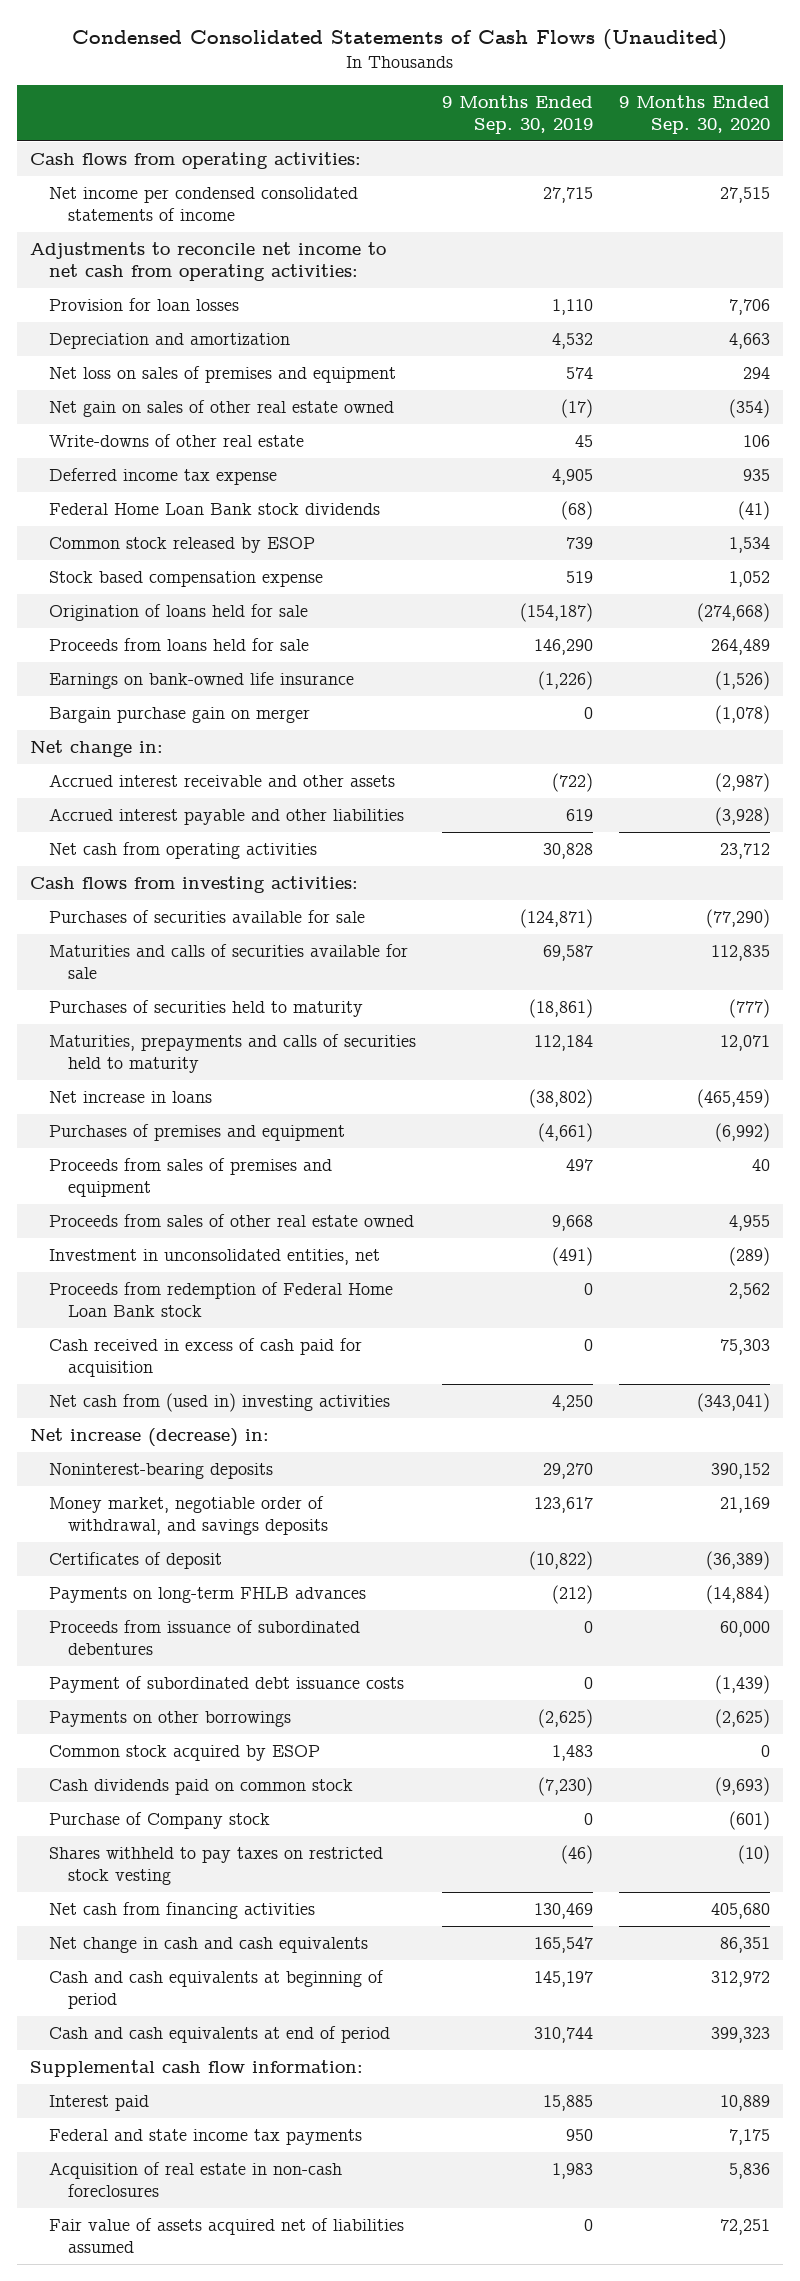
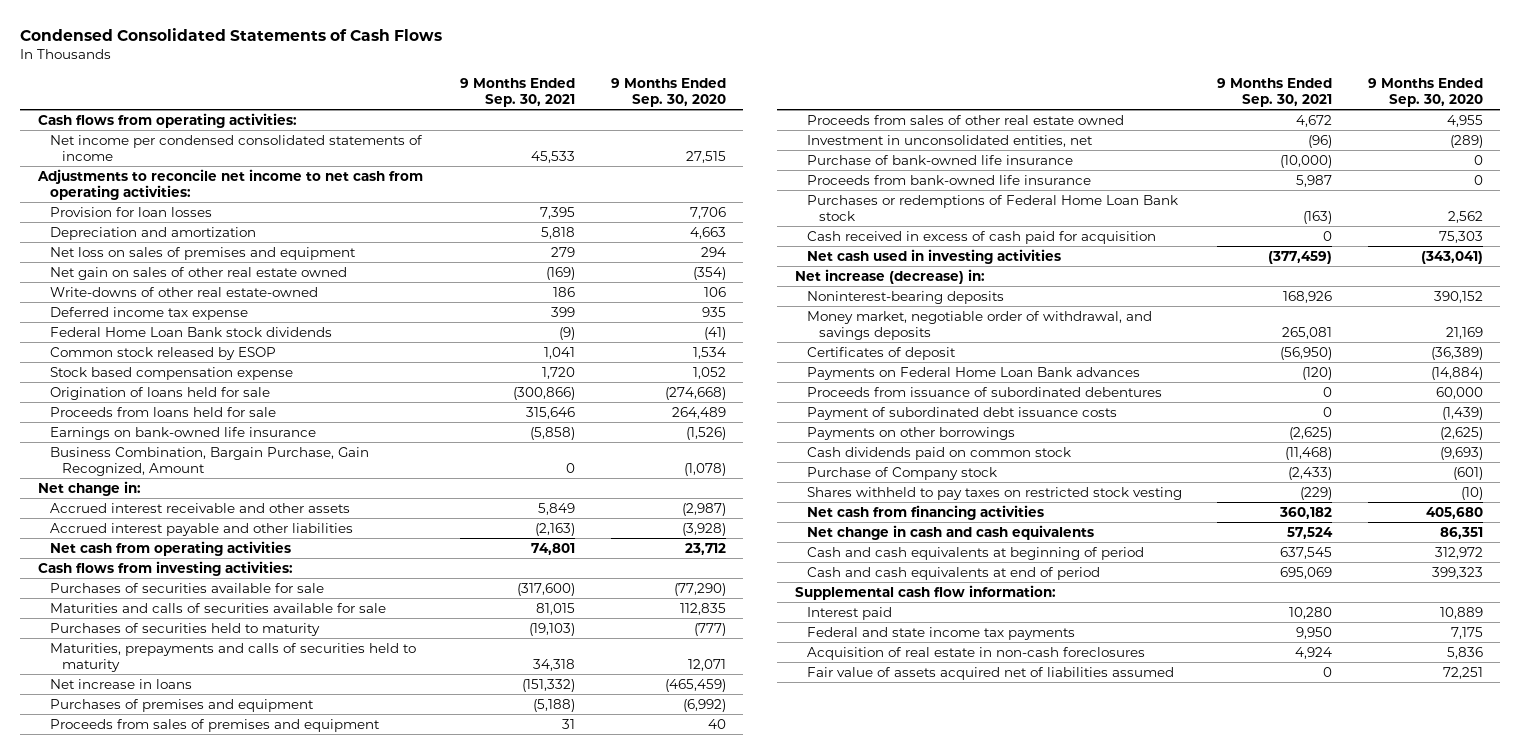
- Condensed Consolidated Statements of Cash Flows (Unaudited)
+ Condensed Consolidated Statements of Cash Flows
- | 9 Months Ended Sep. 30, 2019 | 9 Months Ended Sep. 30, 2020
+ | 9 Months Ended Sep. 30, 2021 | 9 Months Ended Sep. 30, 2020
- Write-downs of other real estate | 45 | 106
+ Write-downs of other real estate-owned | 186 | 106
- Bargain purchase gain on merger | 0 | (1,078)
+ Business Combination, Bargain Purchase, Gain Recognized, Amount | 0 | (1,078)
- Proceeds from redemption of Federal Home Loan Bank stock | 0 | 2,562
+ Purchase of bank-owned life insurance | (10,000) | 0
+ Proceeds from bank-owned life insurance | 5,987 | 0
+ Purchases or redemptions of Federal Home Loan Bank stock | (163) | 2,562
- Net cash from (used in) investing activities | 4,250 | (343,041)
+ Net cash used in investing activities | (377,459) | (343,041)
- Payments on long-term FHLB advances | (212) | (14,884)
+ Payments on Federal Home Loan Bank advances | (120) | (14,884)
- Common stock acquired by ESOP | 1,483 | 0

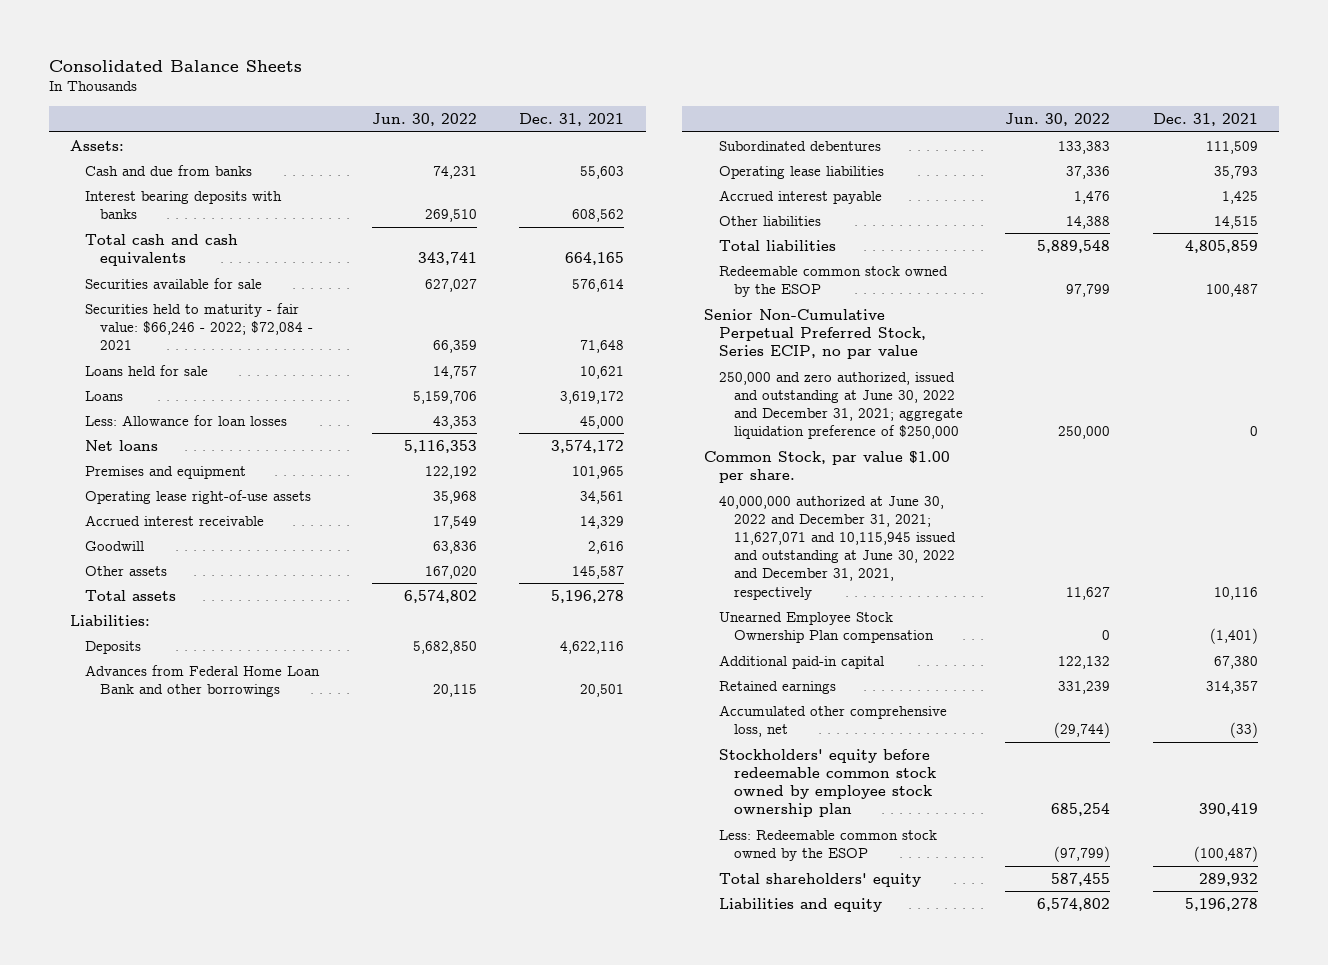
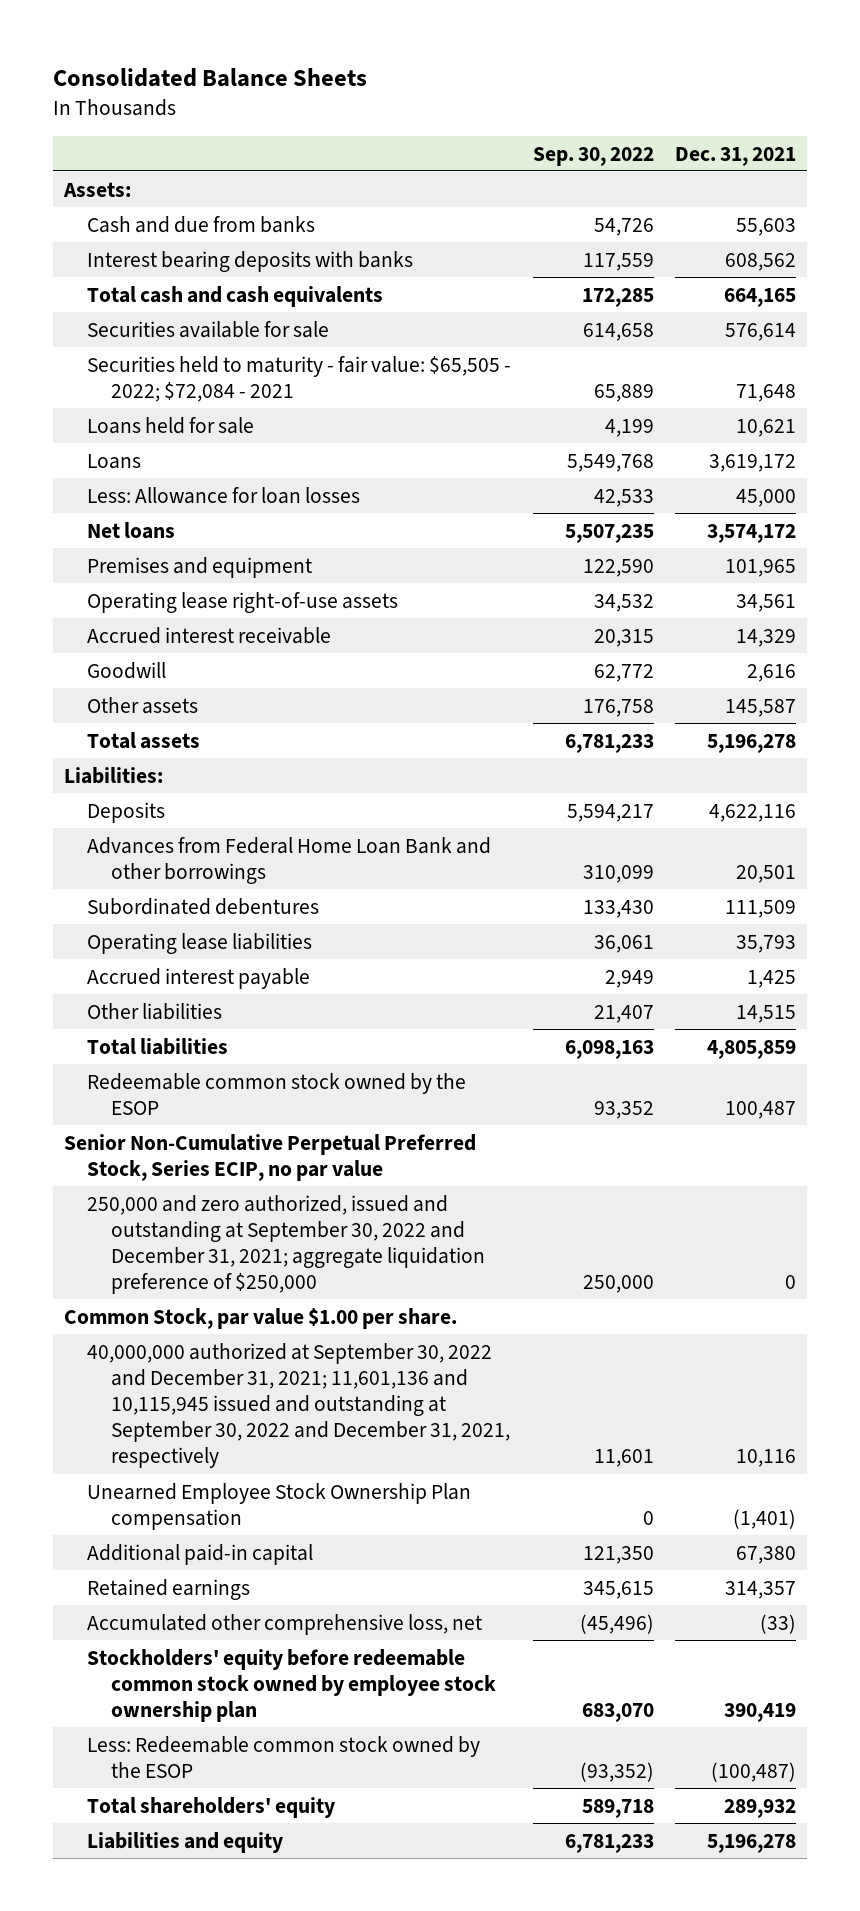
- | Jun. 30, 2022 | Dec. 31, 2021
+ | Sep. 30, 2022 | Dec. 31, 2021
- Securities held to maturity - fair value: $66,246 - 2022; $72,084 - 2021 | 66,359 | 71,648
+ Securities held to maturity - fair value: $65,505 - 2022; $72,084 - 2021 | 65,889 | 71,648
- 250,000 and zero authorized, issued and outstanding at June 30, 2022 and December 31, 2021; aggregate liquidation preference of $250,000 | 250,000 | 0
+ 250,000 and zero authorized, issued and outstanding at September 30, 2022 and December 31, 2021; aggregate liquidation preference of $250,000 | 250,000 | 0
- 40,000,000 authorized at June 30, 2022 and December 31, 2021; 11,627,071 and 10,115,945 issued and outstanding at June 30, 2022 and December 31, 2021, respectively | 11,627 | 10,116
+ 40,000,000 authorized at September 30, 2022 and December 31, 2021; 11,601,136 and 10,115,945 issued and outstanding at September 30, 2022 and December 31, 2021, respectively | 11,601 | 10,116

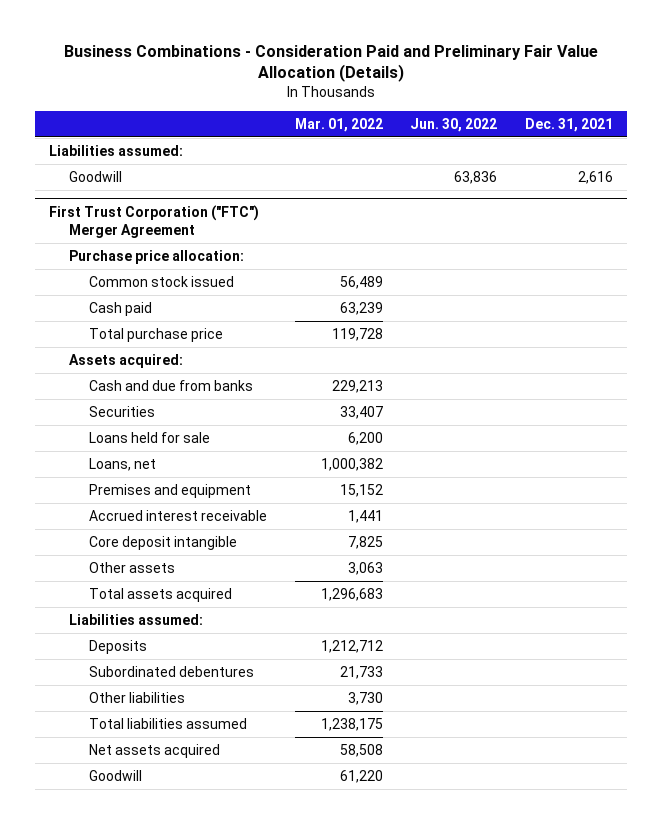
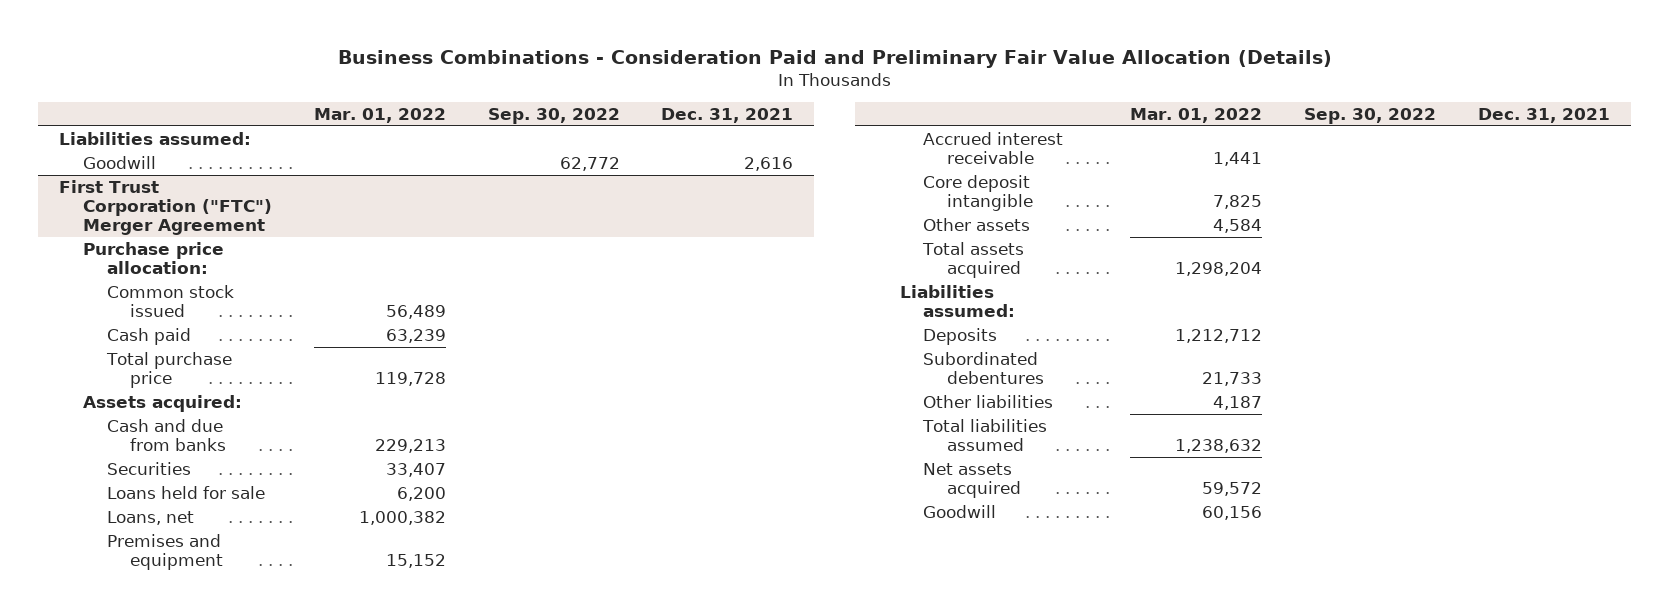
- | Mar. 01, 2022 | Jun. 30, 2022 | Dec. 31, 2021
+ | Mar. 01, 2022 | Sep. 30, 2022 | Dec. 31, 2021
@ First Trust Corporation ("FTC") Merger Agreement
- Other assets | 3,063 | |
- Total assets acquired | 1,296,683 | |
+ Other assets | 4,584 | |
+ Total assets acquired | 1,298,204 | |
- Other liabilities | 3,730 | |
- Total liabilities assumed | 1,238,175 | |
- Net assets acquired | 58,508 | |
- Goodwill | 61,220 | |
+ Other liabilities | 4,187 | |
+ Total liabilities assumed | 1,238,632 | |
+ Net assets acquired | 59,572 | |
+ Goodwill | 60,156 | |

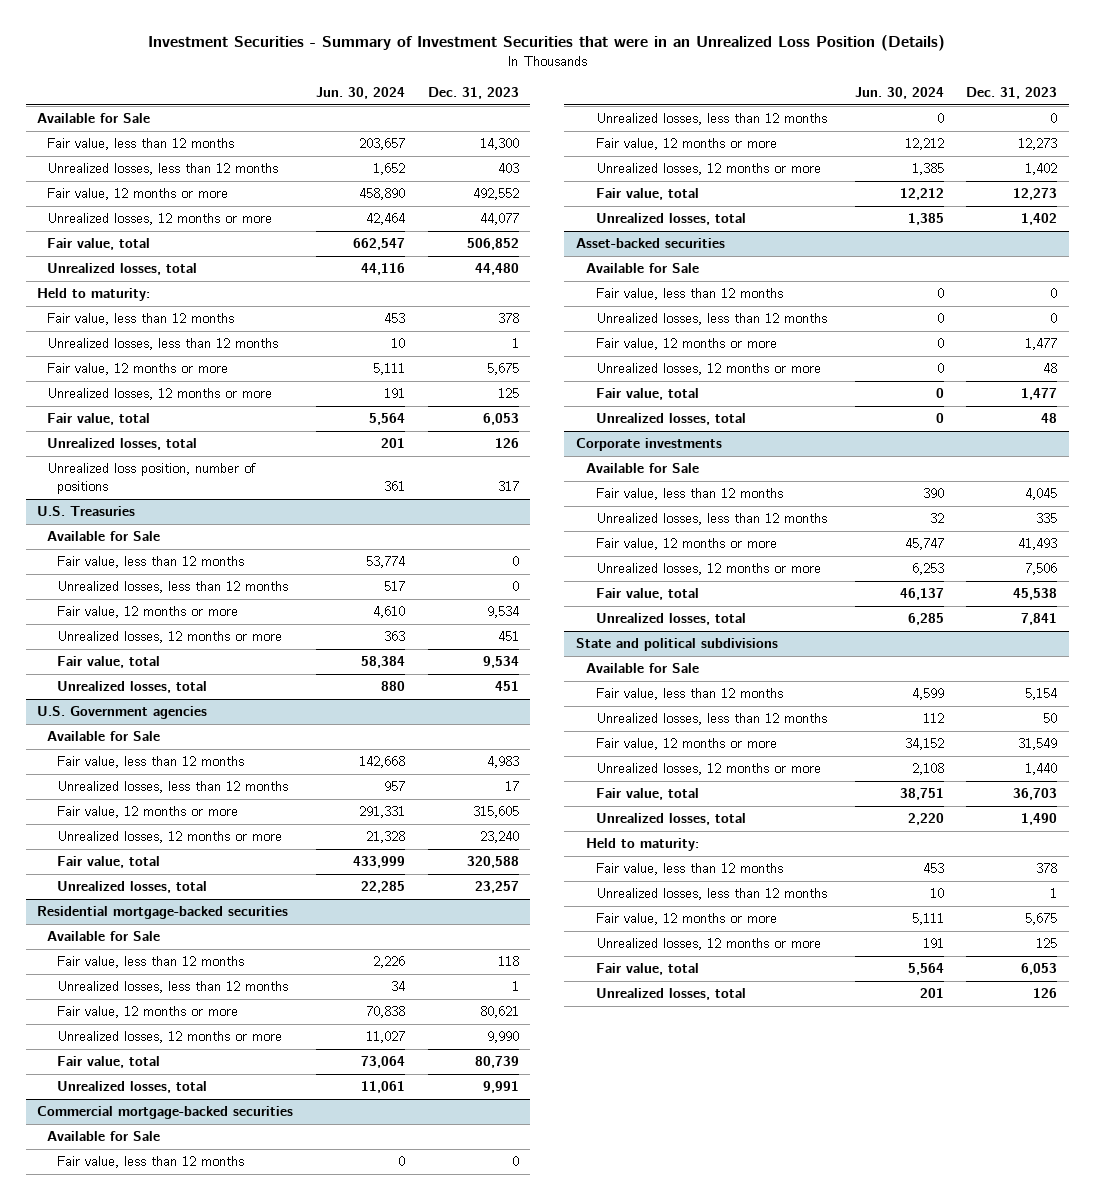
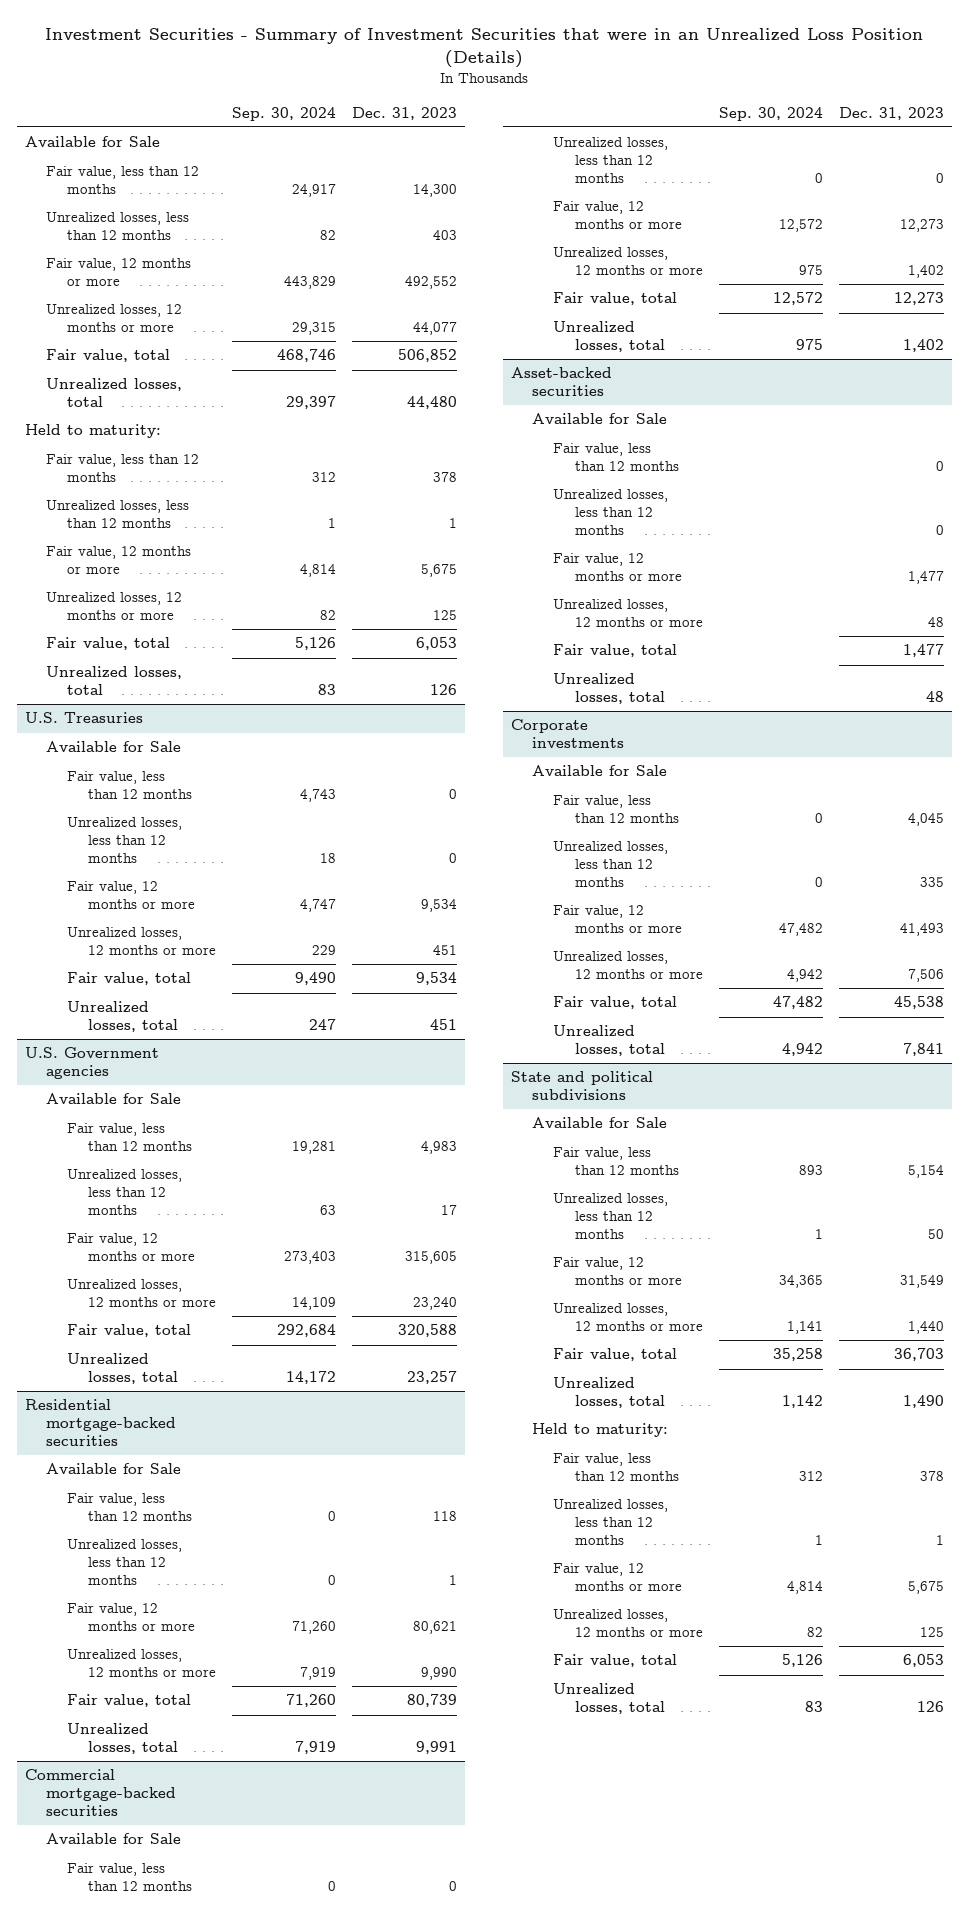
- | Jun. 30, 2024 | Dec. 31, 2023
+ | Sep. 30, 2024 | Dec. 31, 2023
- Unrealized loss position, number of positions | 361 | 317

